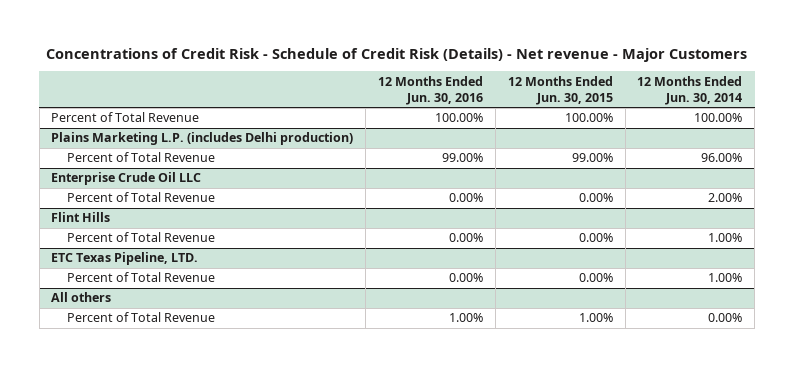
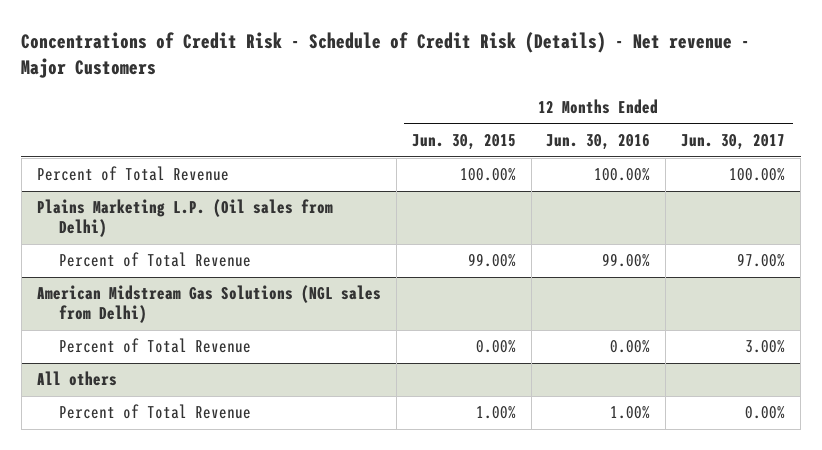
- | 12 Months Ended Jun. 30, 2016 | 12 Months Ended Jun. 30, 2015 | 12 Months Ended Jun. 30, 2014
+ | 12 Months Ended Jun. 30, 2015 | 12 Months Ended Jun. 30, 2016 | 12 Months Ended Jun. 30, 2017
- Plains Marketing L.P. (includes Delhi production)
+ Plains Marketing L.P. (Oil sales from Delhi)
- Enterprise Crude Oil LLC
- Percent of Total Revenue | 0.00% | 0.00% | 2.00%
- Flint Hills
- Percent of Total Revenue | 0.00% | 0.00% | 1.00%
- ETC Texas Pipeline, LTD.
+ American Midstream Gas Solutions (NGL sales from Delhi)

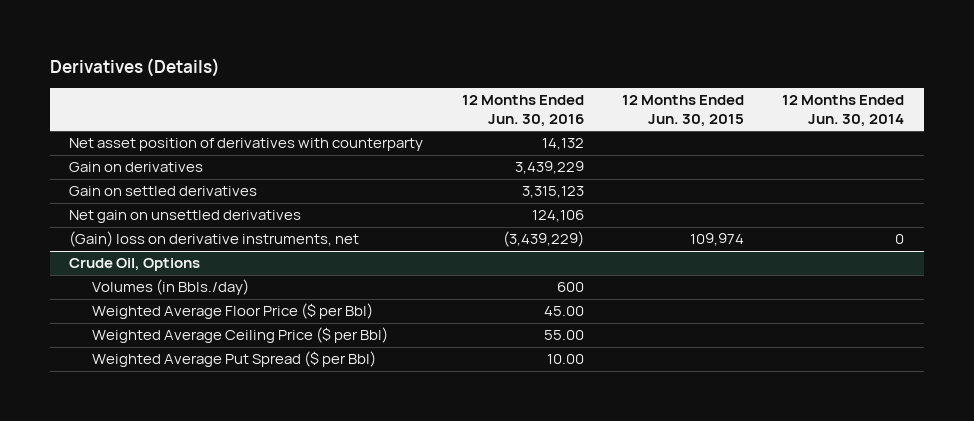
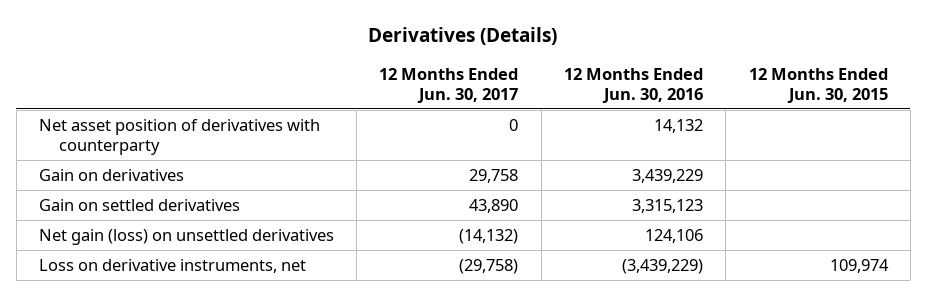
- | 12 Months Ended Jun. 30, 2016 | 12 Months Ended Jun. 30, 2015 | 12 Months Ended Jun. 30, 2014
+ | 12 Months Ended Jun. 30, 2017 | 12 Months Ended Jun. 30, 2016 | 12 Months Ended Jun. 30, 2015
- Net gain on unsettled derivatives | 124,106 | |
- (Gain) loss on derivative instruments, net | (3,439,229) | 109,974 | 0
- Crude Oil, Options
- Volumes (in Bbls./day) | 600 | |
- Weighted Average Floor Price ($ per Bbl) | 45.00 | |
- Weighted Average Ceiling Price ($ per Bbl) | 55.00 | |
- Weighted Average Put Spread ($ per Bbl) | 10.00 | |
+ Net gain (loss) on unsettled derivatives | (14,132) | 124,106 |
+ Loss on derivative instruments, net | (29,758) | (3,439,229) | 109,974

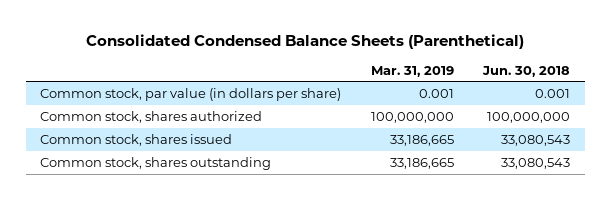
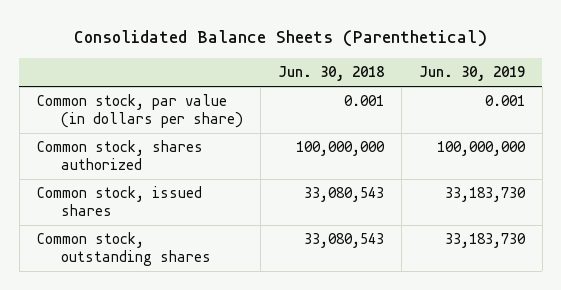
- Consolidated Condensed Balance Sheets (Parenthetical)
+ Consolidated Balance Sheets (Parenthetical)
- | Mar. 31, 2019 | Jun. 30, 2018
+ | Jun. 30, 2018 | Jun. 30, 2019
- Common stock, shares issued | 33,186,665 | 33,080,543
- Common stock, shares outstanding | 33,186,665 | 33,080,543
+ Common stock, issued shares | 33,080,543 | 33,183,730
+ Common stock, outstanding shares | 33,080,543 | 33,183,730

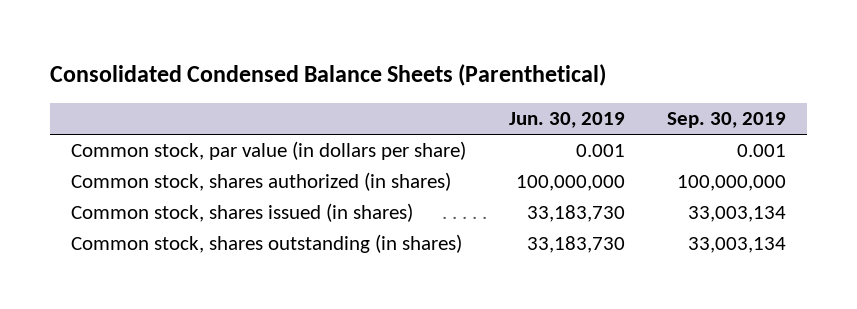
- Consolidated Balance Sheets (Parenthetical)
+ Consolidated Condensed Balance Sheets (Parenthetical)
- | Jun. 30, 2018 | Jun. 30, 2019
+ | Jun. 30, 2019 | Sep. 30, 2019
- Common stock, shares authorized | 100,000,000 | 100,000,000
- Common stock, issued shares | 33,080,543 | 33,183,730
- Common stock, outstanding shares | 33,080,543 | 33,183,730
+ Common stock, shares authorized (in shares) | 100,000,000 | 100,000,000
+ Common stock, shares issued (in shares) | 33,183,730 | 33,003,134
+ Common stock, shares outstanding (in shares) | 33,183,730 | 33,003,134

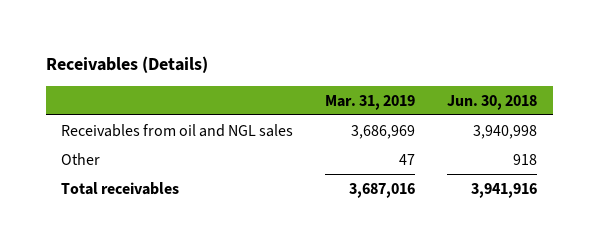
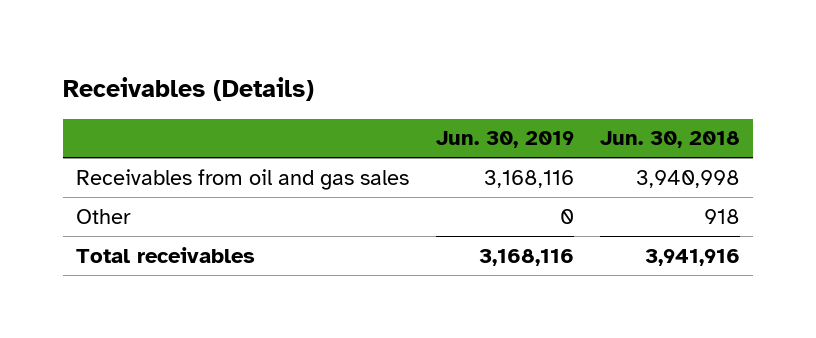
- | Mar. 31, 2019 | Jun. 30, 2018
+ | Jun. 30, 2019 | Jun. 30, 2018
- Receivables from oil and NGL sales | 3,686,969 | 3,940,998
+ Receivables from oil and gas sales | 3,168,116 | 3,940,998

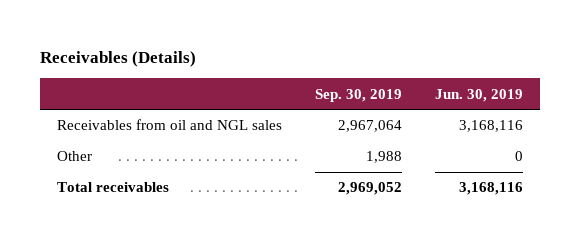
- | Jun. 30, 2019 | Jun. 30, 2018
+ | Sep. 30, 2019 | Jun. 30, 2019
- Receivables from oil and gas sales | 3,168,116 | 3,940,998
+ Receivables from oil and NGL sales | 2,967,064 | 3,168,116

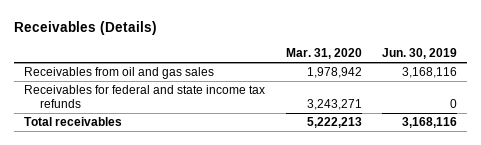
- | Sep. 30, 2019 | Jun. 30, 2019
+ | Mar. 31, 2020 | Jun. 30, 2019
- Receivables from oil and NGL sales | 2,967,064 | 3,168,116
- Other | 1,988 | 0
+ Receivables from oil and gas sales | 1,978,942 | 3,168,116
+ Receivables for federal and state income tax refunds | 3,243,271 | 0

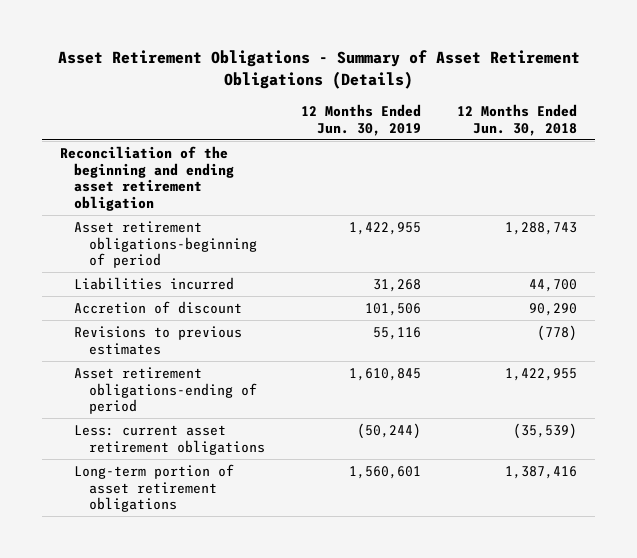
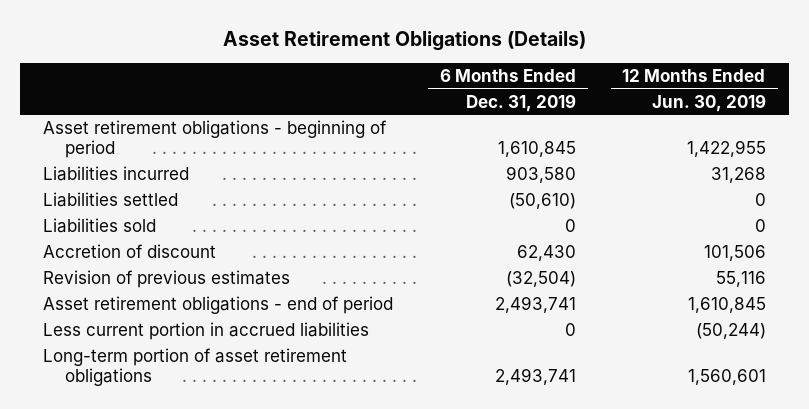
- Asset Retirement Obligations - Summary of Asset Retirement Obligations (Details)
+ Asset Retirement Obligations (Details)
- | 12 Months Ended Jun. 30, 2019 | 12 Months Ended Jun. 30, 2018
+ | 6 Months Ended Dec. 31, 2019 | 12 Months Ended Jun. 30, 2019
- Reconciliation of the beginning and ending asset retirement obligation
- Asset retirement obligations-beginning of period | 1,422,955 | 1,288,743
+ Asset retirement obligations - beginning of period | 1,610,845 | 1,422,955
+ Liabilities settled | (50,610) | 0
+ Liabilities sold | 0 | 0
- Revisions to previous estimates | 55,116 | (778)
- Asset retirement obligations-ending of period | 1,610,845 | 1,422,955
- Less: current asset retirement obligations | (50,244) | (35,539)
+ Revision of previous estimates | (32,504) | 55,116
+ Asset retirement obligations - end of period | 2,493,741 | 1,610,845
+ Less current portion in accrued liabilities | 0 | (50,244)

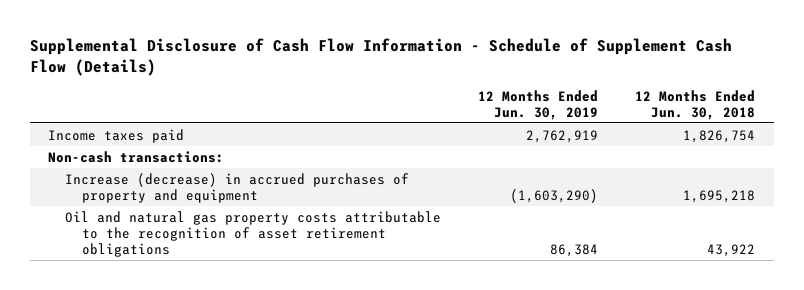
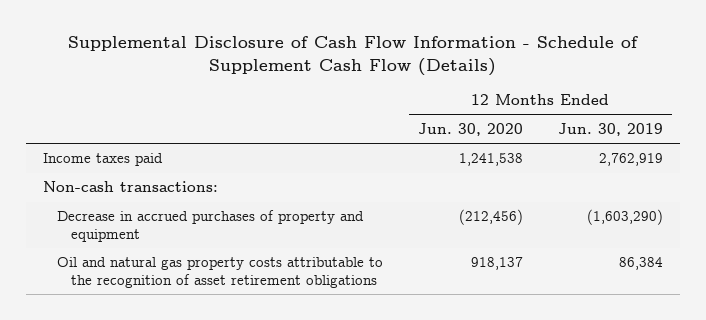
- | 12 Months Ended Jun. 30, 2019 | 12 Months Ended Jun. 30, 2018
+ | 12 Months Ended Jun. 30, 2020 | 12 Months Ended Jun. 30, 2019
- Increase (decrease) in accrued purchases of property and equipment | (1,603,290) | 1,695,218
+ Decrease in accrued purchases of property and equipment | (212,456) | (1,603,290)

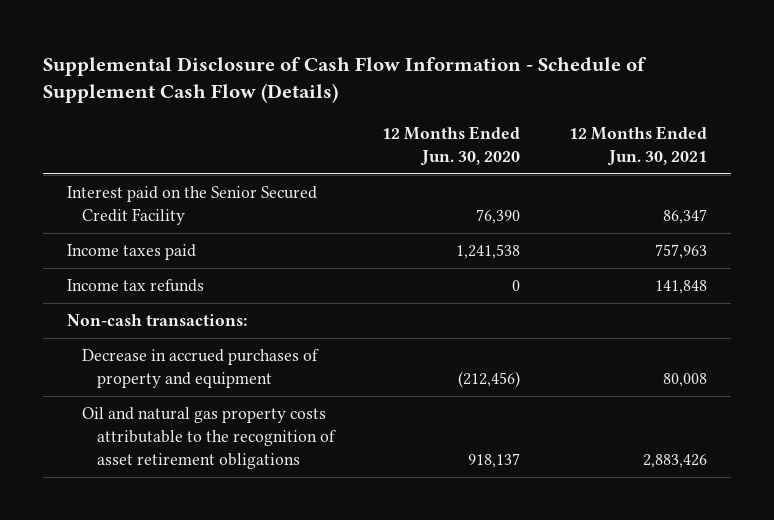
- | 12 Months Ended Jun. 30, 2020 | 12 Months Ended Jun. 30, 2019
+ | 12 Months Ended Jun. 30, 2020 | 12 Months Ended Jun. 30, 2021
+ Interest paid on the Senior Secured Credit Facility | 76,390 | 86,347
+ Income tax refunds | 0 | 141,848

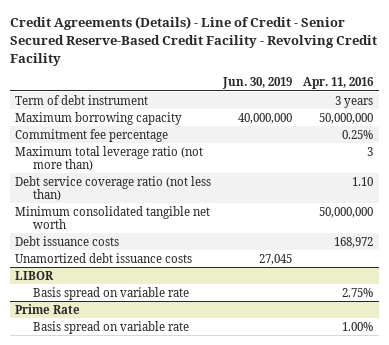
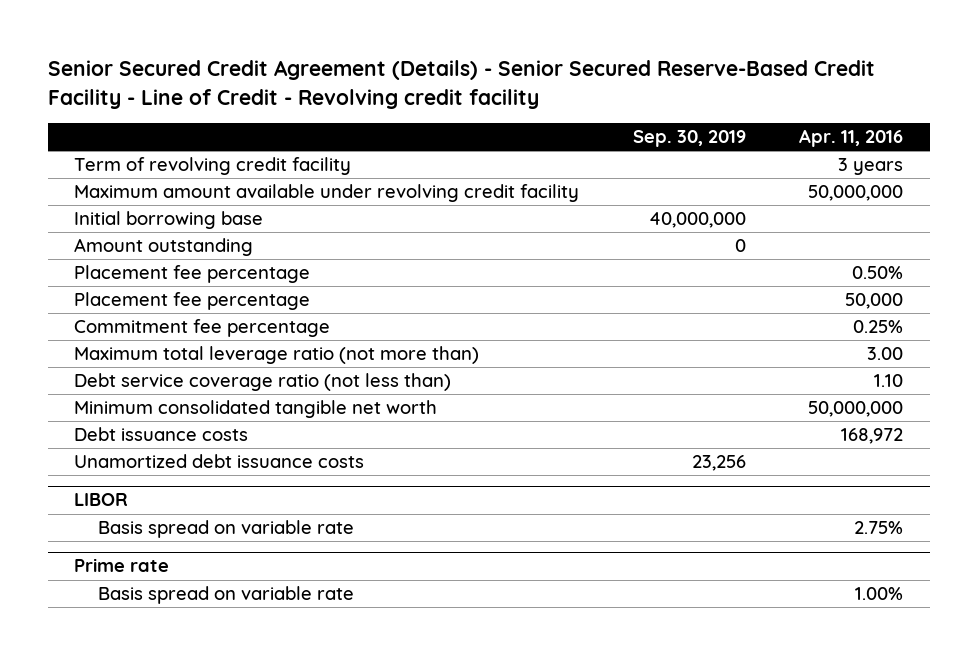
- Credit Agreements (Details) - Line of Credit - Senior Secured Reserve-Based Credit Facility - Revolving Credit Facility
+ Senior Secured Credit Agreement (Details) - Senior Secured Reserve-Based Credit Facility - Line of Credit - Revolving credit facility
- | Jun. 30, 2019 | Apr. 11, 2016
+ | Sep. 30, 2019 | Apr. 11, 2016
- Term of debt instrument | | 3 years
- Maximum borrowing capacity | 40,000,000 | 50,000,000
+ Term of revolving credit facility | | 3 years
+ Maximum amount available under revolving credit facility | | 50,000,000
+ Initial borrowing base | 40,000,000 |
+ Amount outstanding | 0 |
+ Placement fee percentage | | 0.50%
+ Placement fee percentage | | 50,000
- Maximum total leverage ratio (not more than) | | 3
+ Maximum total leverage ratio (not more than) | | 3.00
- Prime Rate
+ Prime rate

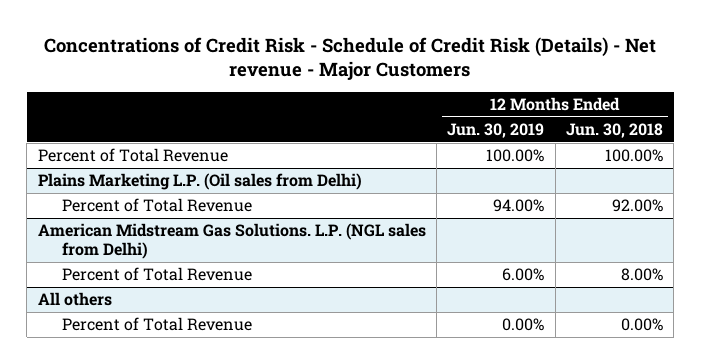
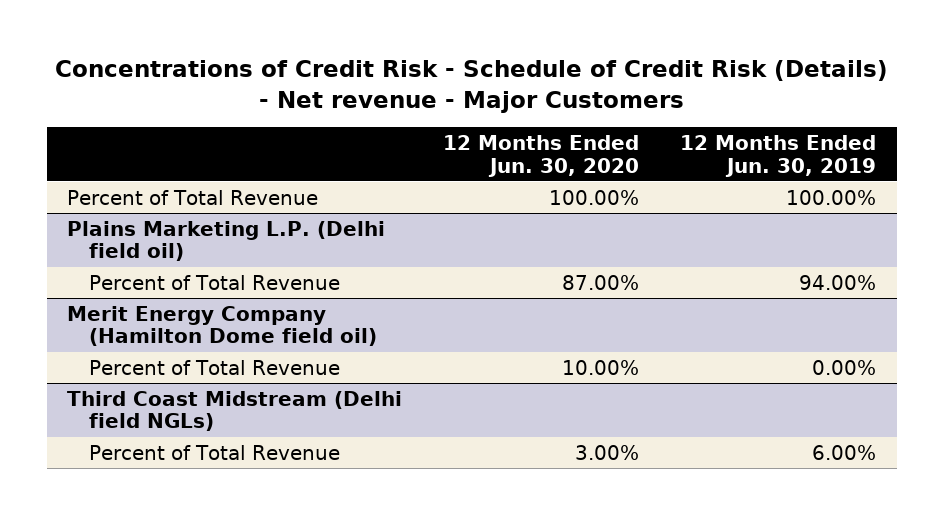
- | 12 Months Ended Jun. 30, 2019 | 12 Months Ended Jun. 30, 2018
+ | 12 Months Ended Jun. 30, 2020 | 12 Months Ended Jun. 30, 2019
- Plains Marketing L.P. (Oil sales from Delhi)
+ Plains Marketing L.P. (Delhi field oil)
- American Midstream Gas Solutions. L.P. (NGL sales from Delhi)
- Percent of Total Revenue | 6.00% | 8.00%
- All others
+ Merit Energy Company (Hamilton Dome field oil)
+ Third Coast Midstream (Delhi field NGLs)
+ Percent of Total Revenue | 3.00% | 6.00%

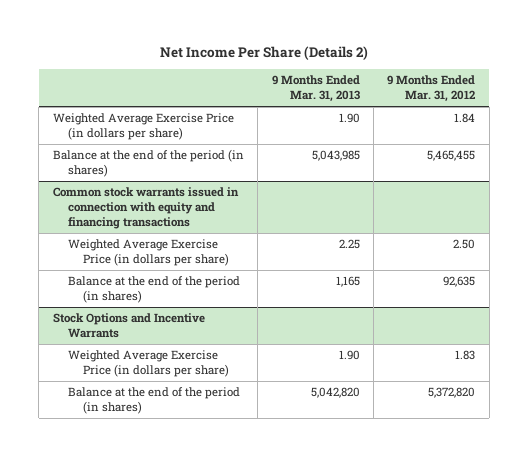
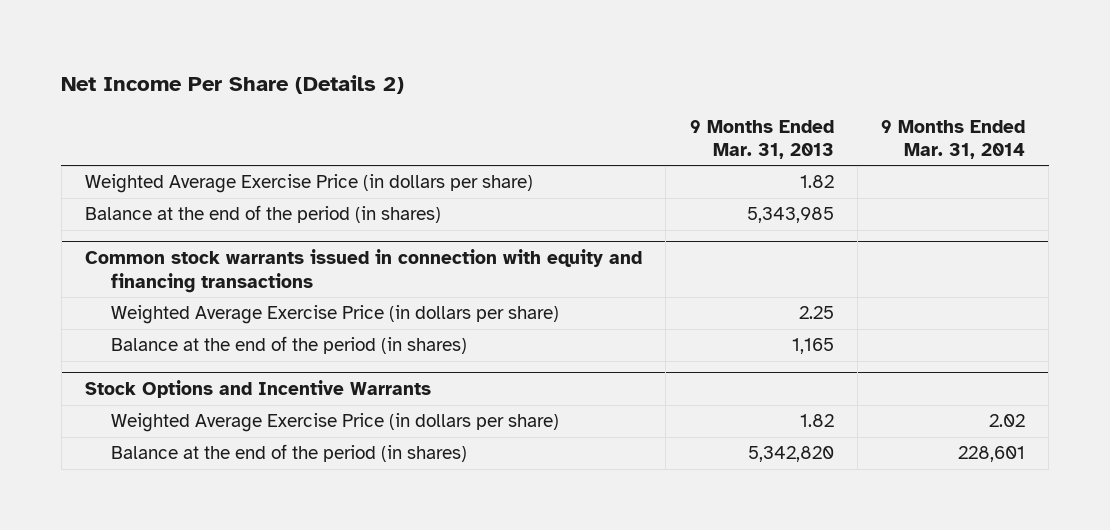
- | 9 Months Ended Mar. 31, 2013 | 9 Months Ended Mar. 31, 2012
+ | 9 Months Ended Mar. 31, 2013 | 9 Months Ended Mar. 31, 2014
- Weighted Average Exercise Price (in dollars per share) | 1.90 | 1.84
- Balance at the end of the period (in shares) | 5,043,985 | 5,465,455
+ Weighted Average Exercise Price (in dollars per share) | 1.82 |
+ Balance at the end of the period (in shares) | 5,343,985 |
@ Stock Options and Incentive Warrants
- Weighted Average Exercise Price (in dollars per share) | 1.90 | 1.83
- Balance at the end of the period (in shares) | 5,042,820 | 5,372,820
+ Weighted Average Exercise Price (in dollars per share) | 1.82 | 2.02
+ Balance at the end of the period (in shares) | 5,342,820 | 228,601

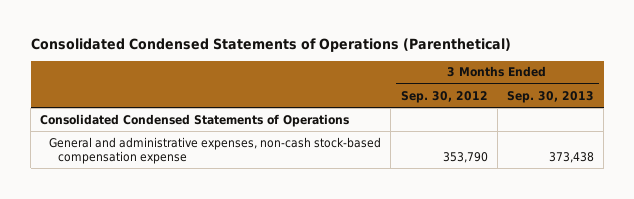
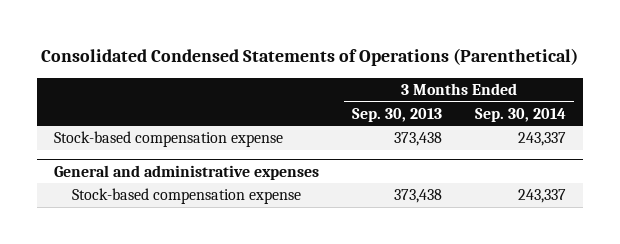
- | 3 Months Ended Sep. 30, 2012 | 3 Months Ended Sep. 30, 2013
+ | 3 Months Ended Sep. 30, 2013 | 3 Months Ended Sep. 30, 2014
- Consolidated Condensed Statements of Operations
- General and administrative expenses, non-cash stock-based compensation expense | 353,790 | 373,438
+ Stock-based compensation expense | 373,438 | 243,337
+ General and administrative expenses
+ Stock-based compensation expense | 373,438 | 243,337

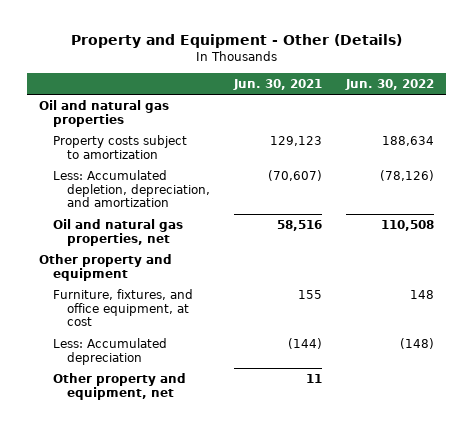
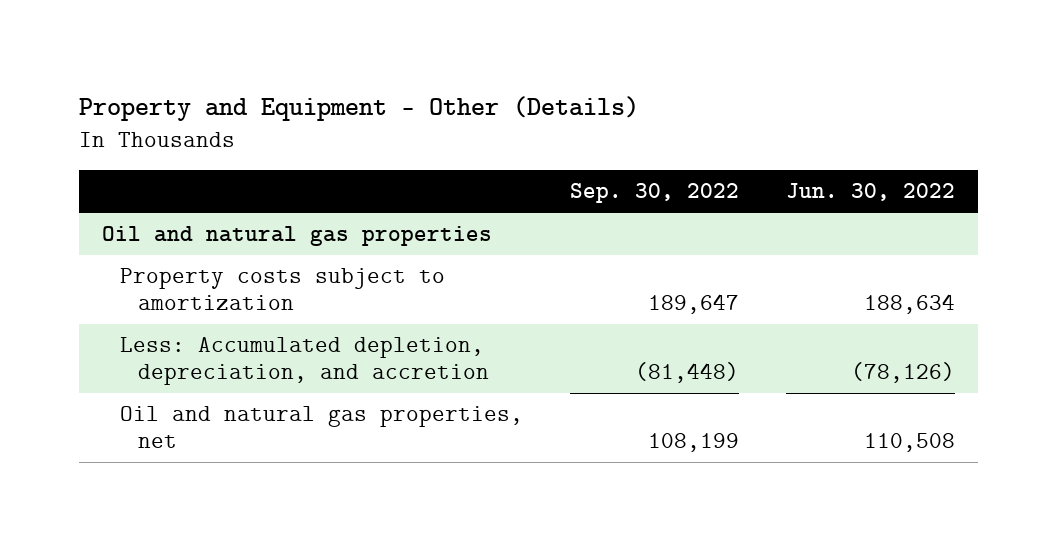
- | Jun. 30, 2021 | Jun. 30, 2022
+ | Sep. 30, 2022 | Jun. 30, 2022
- Less: Accumulated depletion, depreciation, and amortization | (70,607) | (78,126)
+ Less: Accumulated depletion, depreciation, and accretion | (81,448) | (78,126)
- Other property and equipment
- Furniture, fixtures, and office equipment, at cost | 155 | 148
- Less: Accumulated depreciation | (144) | (148)
- Other property and equipment, net | 11 |

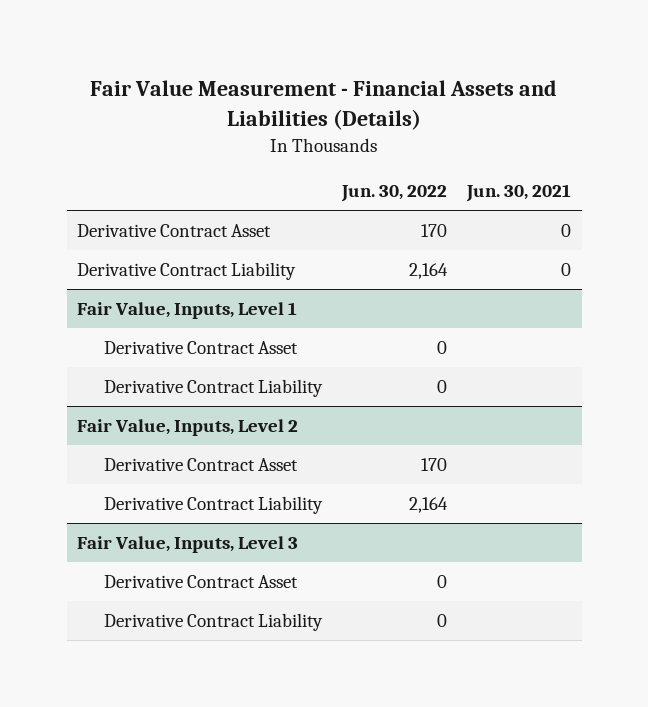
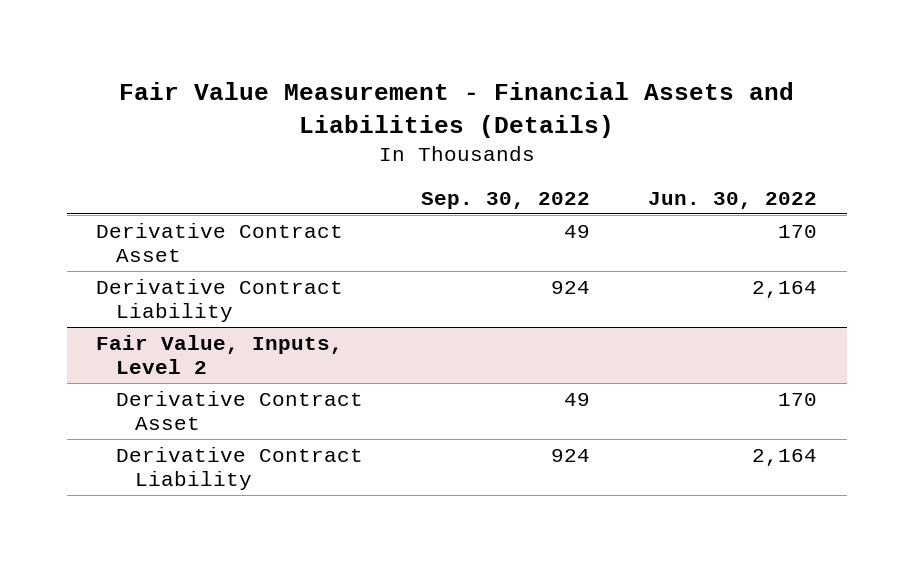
- | Jun. 30, 2022 | Jun. 30, 2021
+ | Sep. 30, 2022 | Jun. 30, 2022
- Fair Value, Inputs, Level 1
- Derivative Contract Asset | 0 |
- Derivative Contract Liability | 0 |
- Fair Value, Inputs, Level 3
- Derivative Contract Asset | 0 |
- Derivative Contract Liability | 0 |

